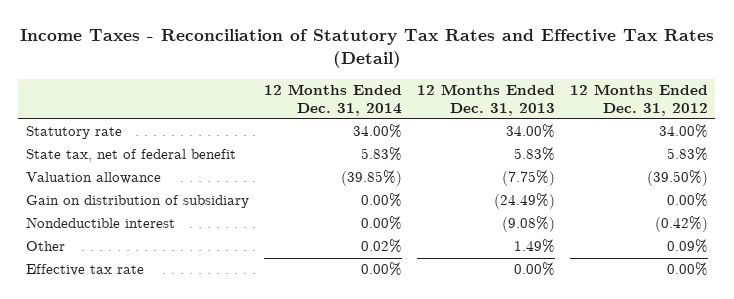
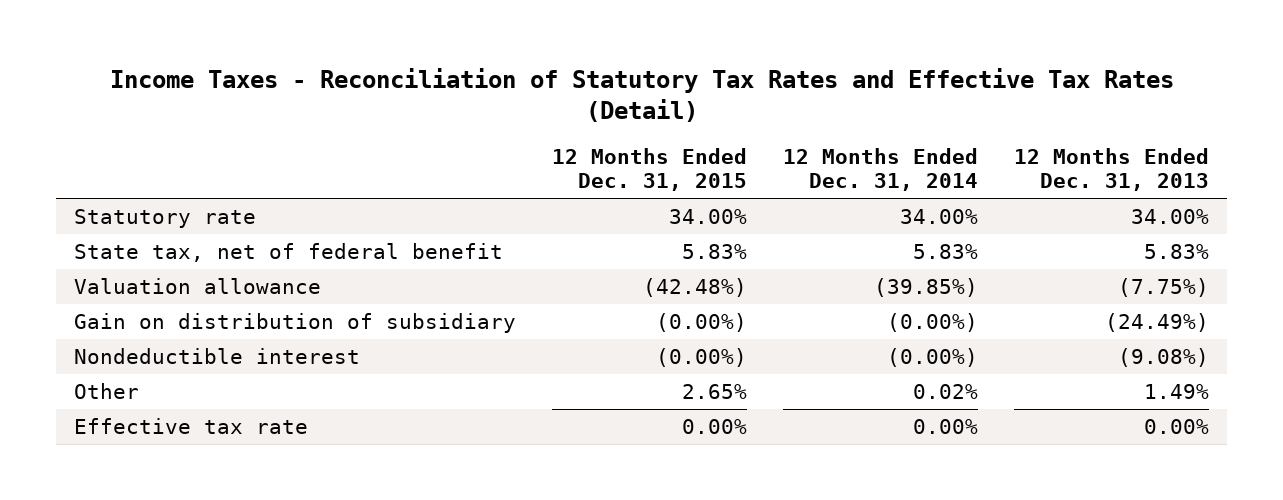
- | 12 Months Ended Dec. 31, 2014 | 12 Months Ended Dec. 31, 2013 | 12 Months Ended Dec. 31, 2012
+ | 12 Months Ended Dec. 31, 2015 | 12 Months Ended Dec. 31, 2014 | 12 Months Ended Dec. 31, 2013
- Gain on distribution of subsidiary | 0.00% | (24.49%) | 0.00%
- Nondeductible interest | 0.00% | (9.08%) | (0.42%)
+ Gain on distribution of subsidiary | (0.00%) | (0.00%) | (24.49%)
+ Nondeductible interest | (0.00%) | (0.00%) | (9.08%)

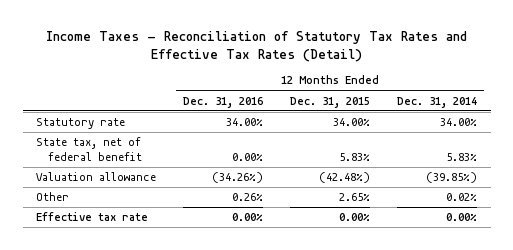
- | 12 Months Ended Dec. 31, 2015 | 12 Months Ended Dec. 31, 2014 | 12 Months Ended Dec. 31, 2013
+ | 12 Months Ended Dec. 31, 2016 | 12 Months Ended Dec. 31, 2015 | 12 Months Ended Dec. 31, 2014
- Gain on distribution of subsidiary | (0.00%) | (0.00%) | (24.49%)
- Nondeductible interest | (0.00%) | (0.00%) | (9.08%)

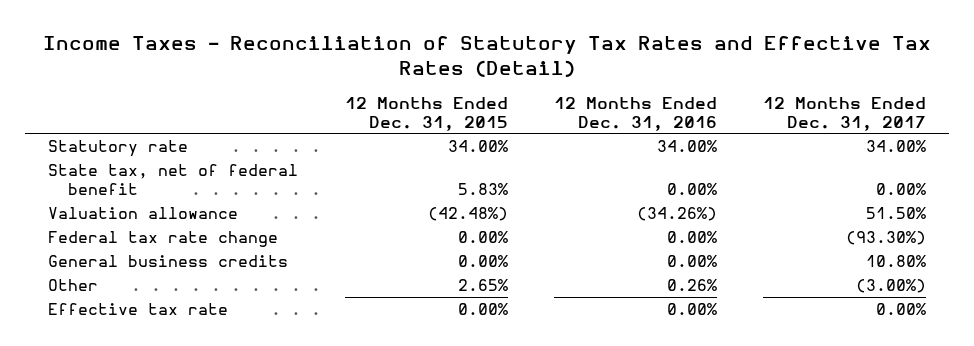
- | 12 Months Ended Dec. 31, 2016 | 12 Months Ended Dec. 31, 2015 | 12 Months Ended Dec. 31, 2014
+ | 12 Months Ended Dec. 31, 2015 | 12 Months Ended Dec. 31, 2016 | 12 Months Ended Dec. 31, 2017
+ Federal tax rate change | 0.00% | 0.00% | (93.30%)
+ General business credits | 0.00% | 0.00% | 10.80%

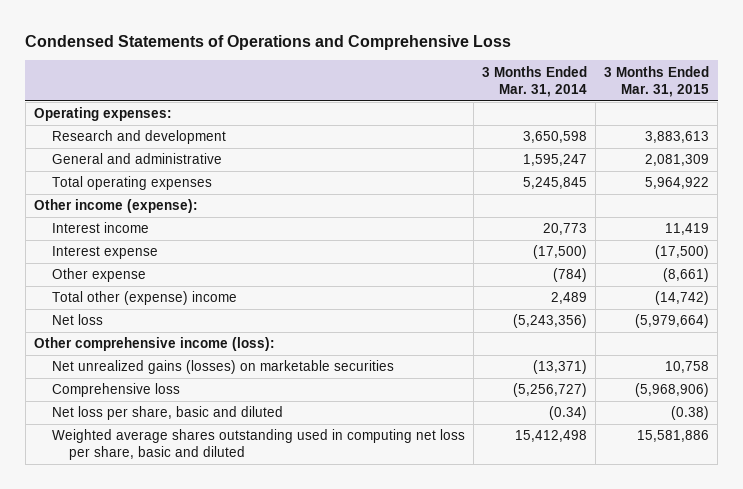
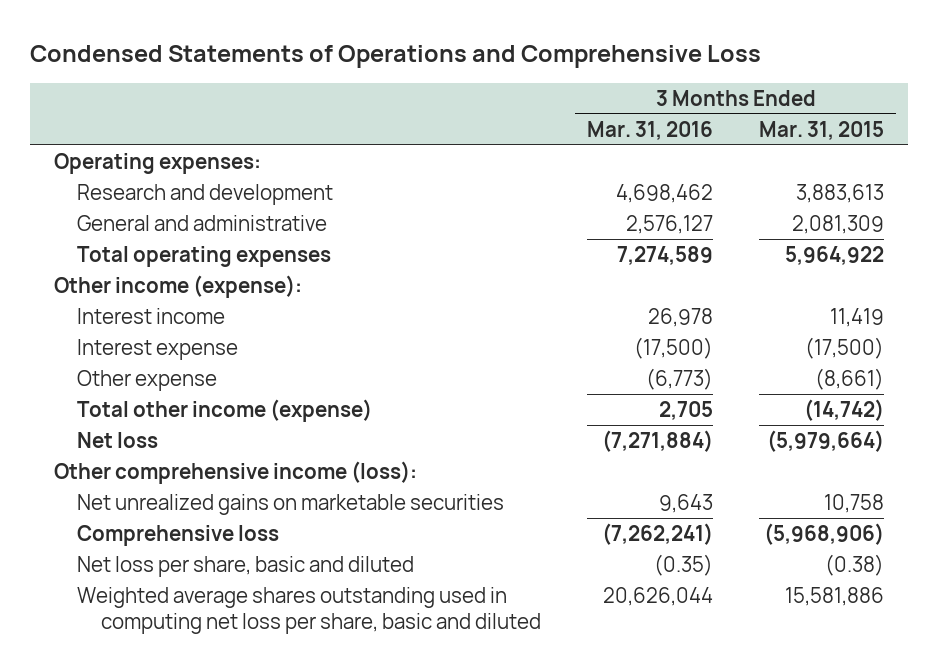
- | 3 Months Ended Mar. 31, 2014 | 3 Months Ended Mar. 31, 2015
+ | 3 Months Ended Mar. 31, 2016 | 3 Months Ended Mar. 31, 2015
- Total other (expense) income | 2,489 | (14,742)
+ Total other income (expense) | 2,705 | (14,742)
- Net unrealized gains (losses) on marketable securities | (13,371) | 10,758
+ Net unrealized gains on marketable securities | 9,643 | 10,758

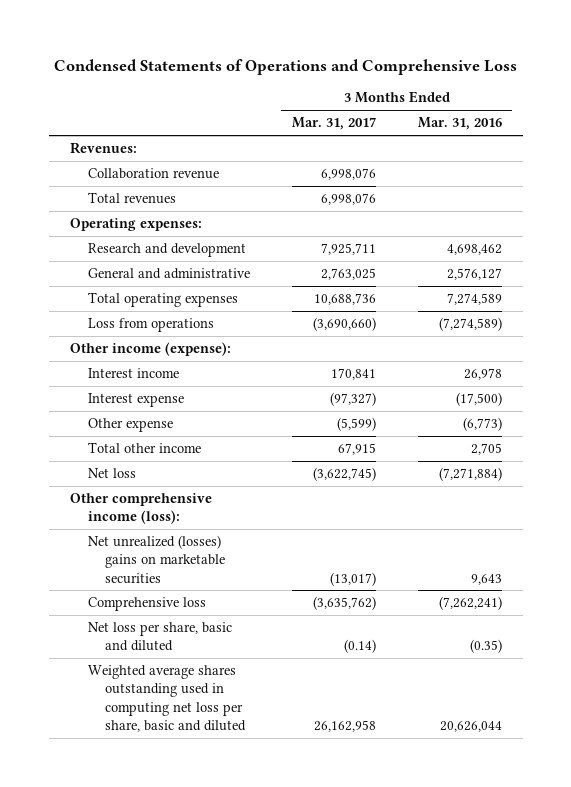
- | 3 Months Ended Mar. 31, 2016 | 3 Months Ended Mar. 31, 2015
+ | 3 Months Ended Mar. 31, 2017 | 3 Months Ended Mar. 31, 2016
+ Revenues:
+ Collaboration revenue | 6,998,076 |
+ Total revenues | 6,998,076 |
+ Loss from operations | (3,690,660) | (7,274,589)
- Total other income (expense) | 2,705 | (14,742)
+ Total other income | 67,915 | 2,705
- Net unrealized gains on marketable securities | 9,643 | 10,758
+ Net unrealized (losses) gains on marketable securities | (13,017) | 9,643

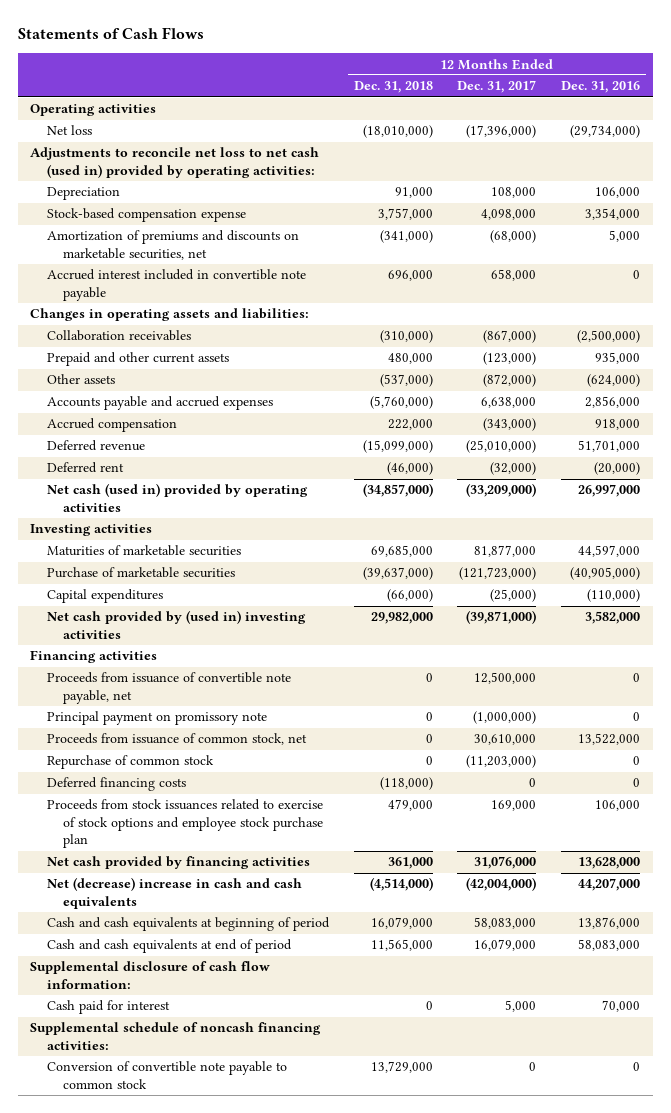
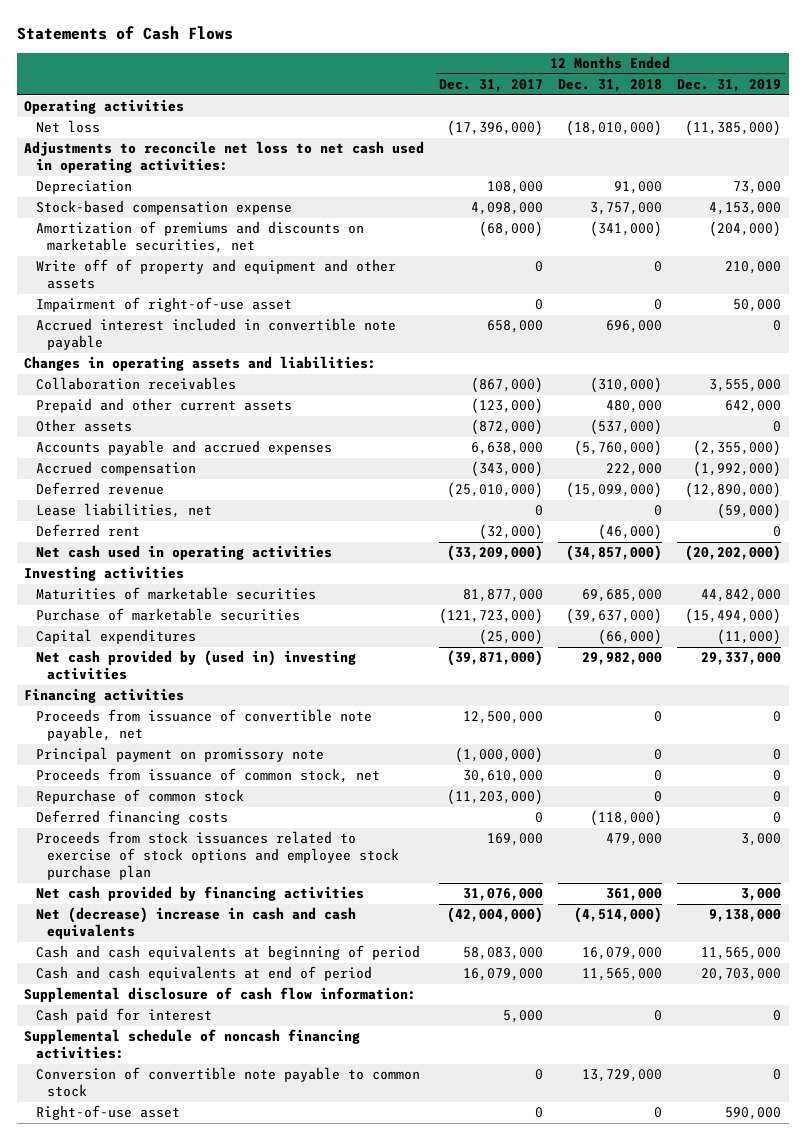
- | 12 Months Ended Dec. 31, 2018 | 12 Months Ended Dec. 31, 2017 | 12 Months Ended Dec. 31, 2016
+ | 12 Months Ended Dec. 31, 2017 | 12 Months Ended Dec. 31, 2018 | 12 Months Ended Dec. 31, 2019
- Adjustments to reconcile net loss to net cash (used in) provided by operating activities:
+ Adjustments to reconcile net loss to net cash used in operating activities:
+ Write off of property and equipment and other assets | 0 | 0 | 210,000
+ Impairment of right-of-use asset | 0 | 0 | 50,000
+ Lease liabilities, net | 0 | 0 | (59,000)
- Net cash (used in) provided by operating activities | (34,857,000) | (33,209,000) | 26,997,000
+ Net cash used in operating activities | (33,209,000) | (34,857,000) | (20,202,000)
+ Right-of-use asset | 0 | 0 | 590,000

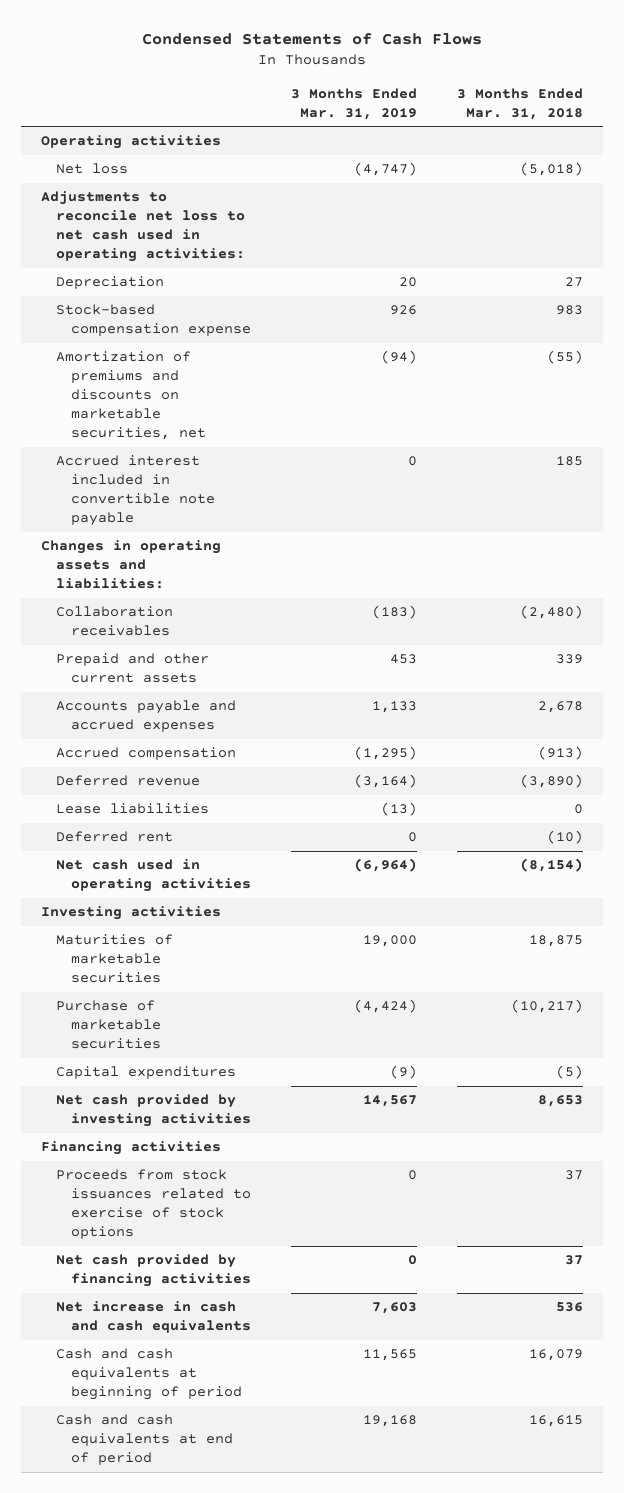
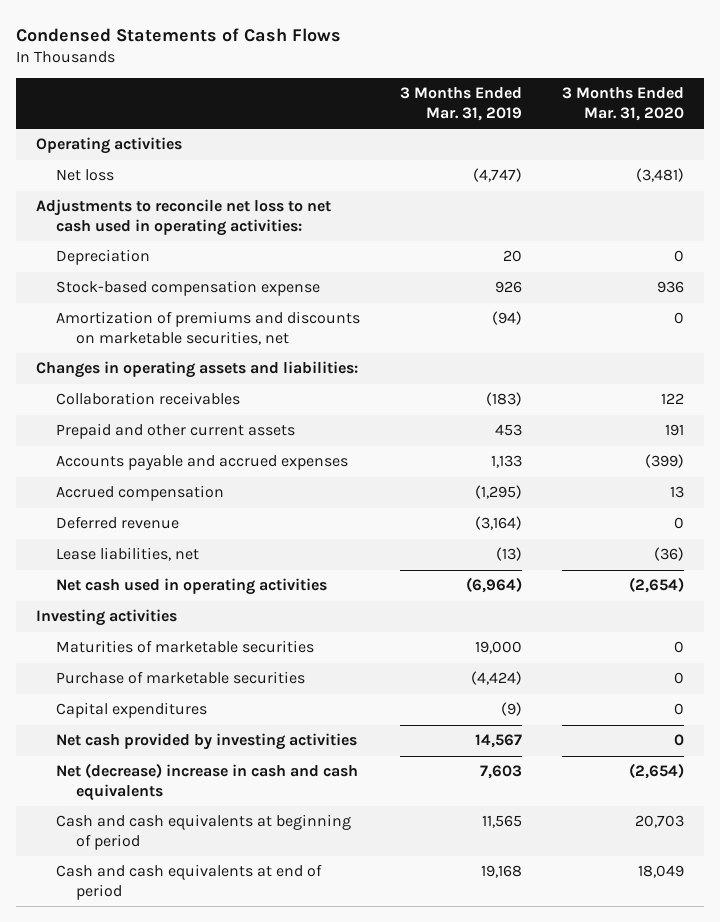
- | 3 Months Ended Mar. 31, 2019 | 3 Months Ended Mar. 31, 2018
+ | 3 Months Ended Mar. 31, 2019 | 3 Months Ended Mar. 31, 2020
- Accrued interest included in convertible note payable | 0 | 185
- Lease liabilities | (13) | 0
- Deferred rent | 0 | (10)
+ Lease liabilities, net | (13) | (36)
- Financing activities
- Proceeds from stock issuances related to exercise of stock options | 0 | 37
- Net cash provided by financing activities | 0 | 37
- Net increase in cash and cash equivalents | 7,603 | 536
+ Net (decrease) increase in cash and cash equivalents | 7,603 | (2,654)

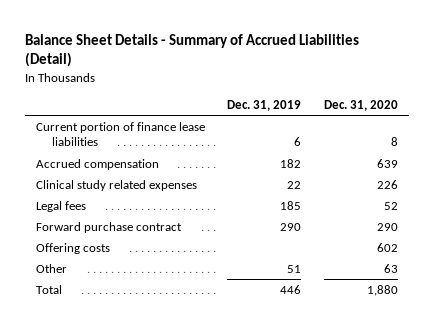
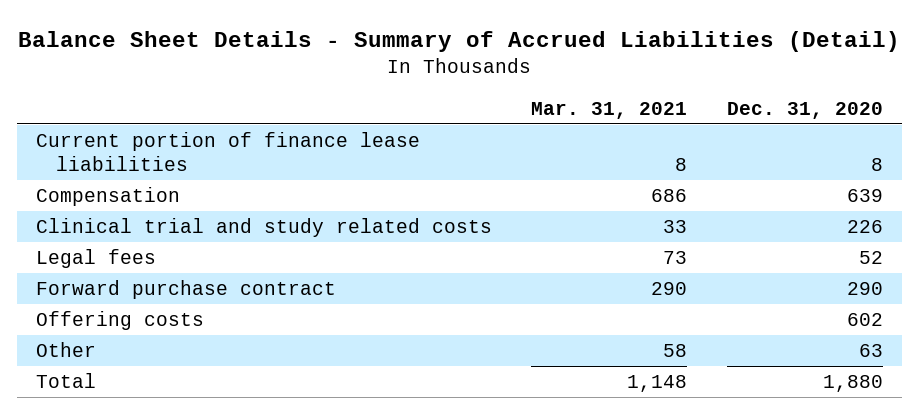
- | Dec. 31, 2019 | Dec. 31, 2020
+ | Mar. 31, 2021 | Dec. 31, 2020
- Accrued compensation | 182 | 639
- Clinical study related expenses | 22 | 226
+ Compensation | 686 | 639
+ Clinical trial and study related costs | 33 | 226

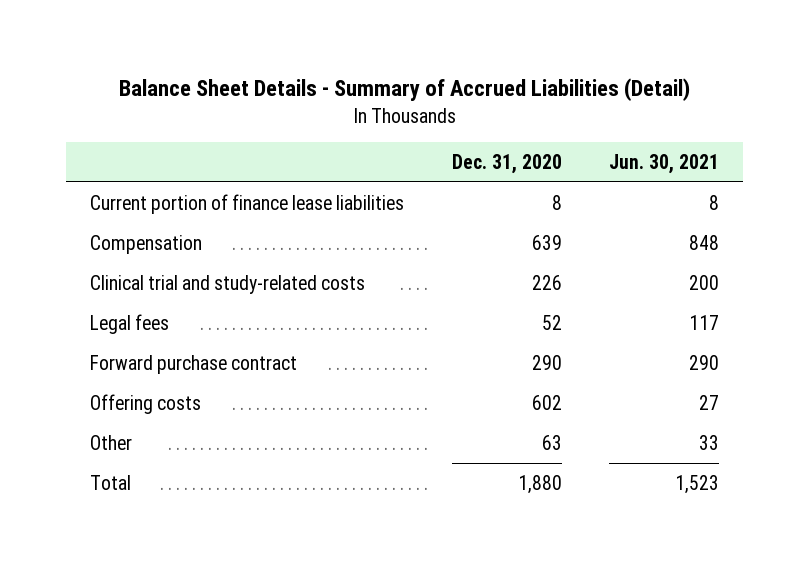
- | Mar. 31, 2021 | Dec. 31, 2020
+ | Dec. 31, 2020 | Jun. 30, 2021
- Clinical trial and study related costs | 33 | 226
+ Clinical trial and study-related costs | 226 | 200

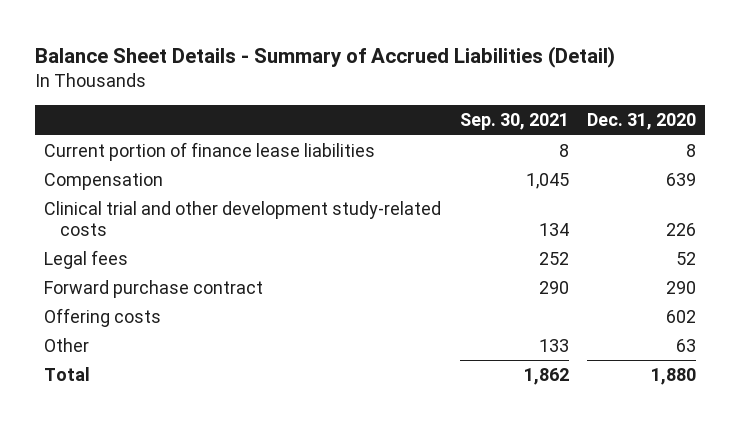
- | Dec. 31, 2020 | Jun. 30, 2021
+ | Sep. 30, 2021 | Dec. 31, 2020
- Clinical trial and study-related costs | 226 | 200
+ Clinical trial and other development study-related costs | 134 | 226

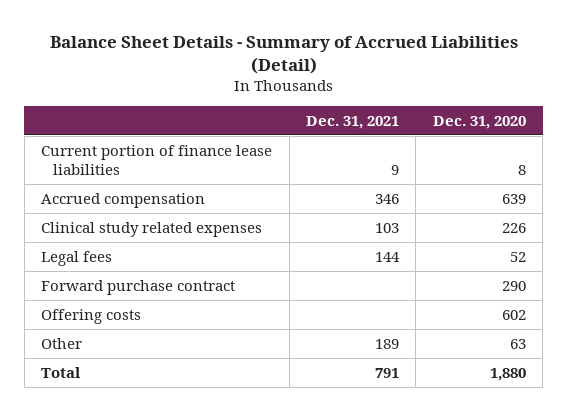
- | Sep. 30, 2021 | Dec. 31, 2020
+ | Dec. 31, 2021 | Dec. 31, 2020
- Compensation | 1,045 | 639
- Clinical trial and other development study-related costs | 134 | 226
+ Accrued compensation | 346 | 639
+ Clinical study related expenses | 103 | 226

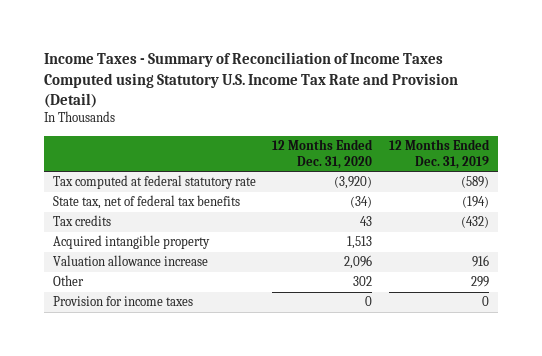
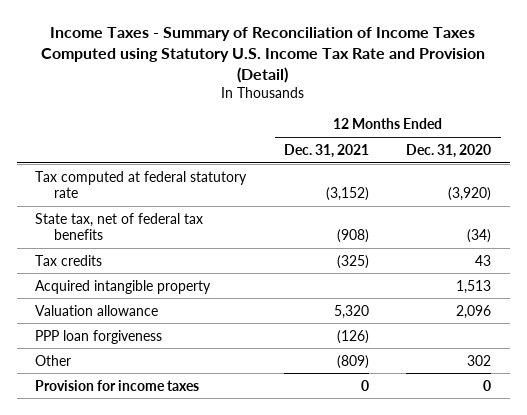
- | 12 Months Ended Dec. 31, 2020 | 12 Months Ended Dec. 31, 2019
+ | 12 Months Ended Dec. 31, 2021 | 12 Months Ended Dec. 31, 2020
- Valuation allowance increase | 2,096 | 916
+ Valuation allowance | 5,320 | 2,096
+ PPP loan forgiveness | (126) |

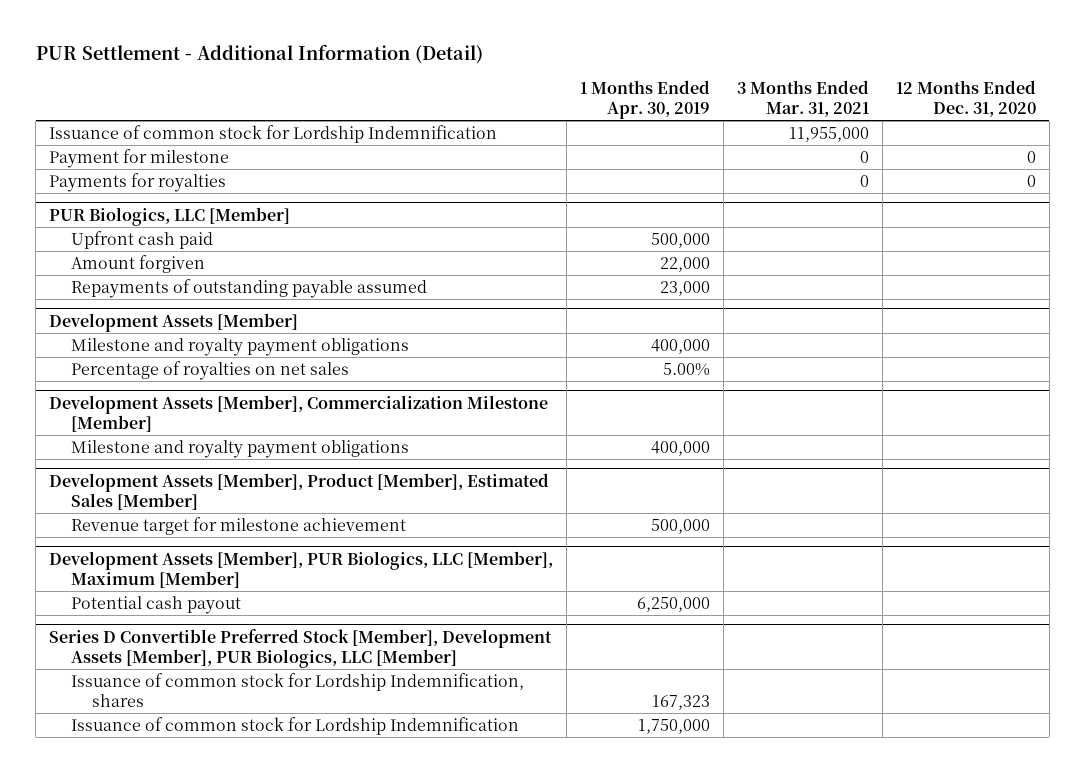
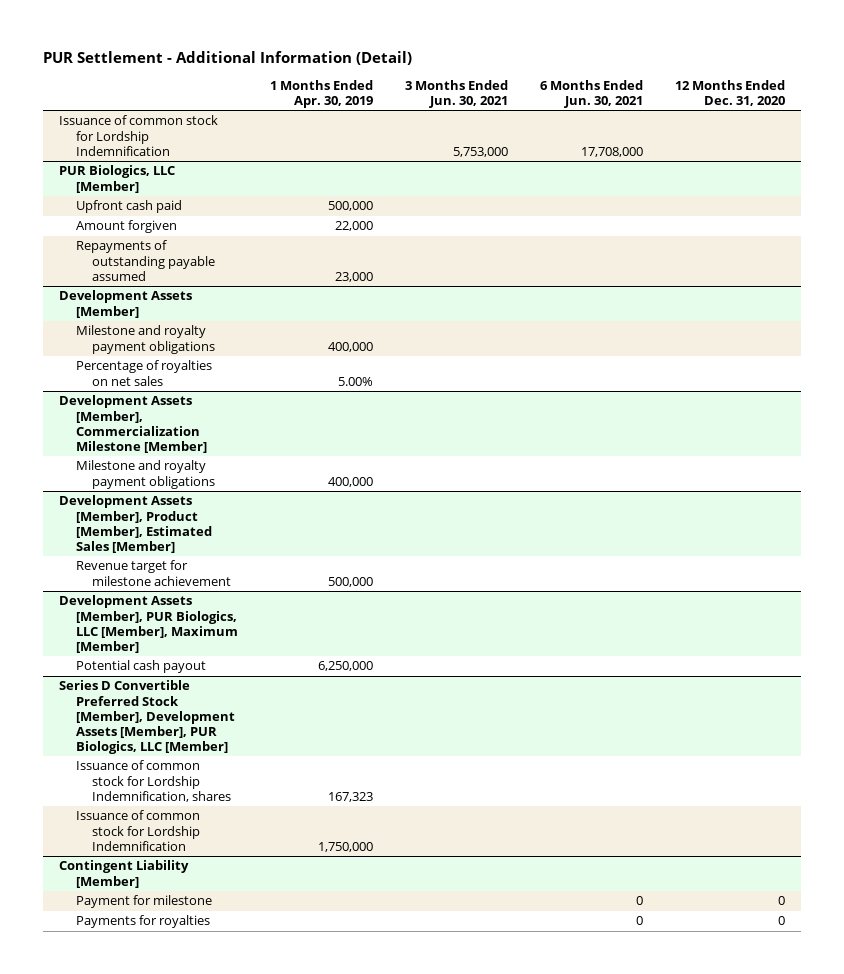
- | 1 Months Ended Apr. 30, 2019 | 3 Months Ended Mar. 31, 2021 | 12 Months Ended Dec. 31, 2020
+ | 1 Months Ended Apr. 30, 2019 | 3 Months Ended Jun. 30, 2021 | 6 Months Ended Jun. 30, 2021 | 12 Months Ended Dec. 31, 2020
- Payment for milestone | | 0 | 0
- Payments for royalties | | 0 | 0
+ Contingent Liability [Member]
+ Payment for milestone | | | 0 | 0
+ Payments for royalties | | | 0 | 0

